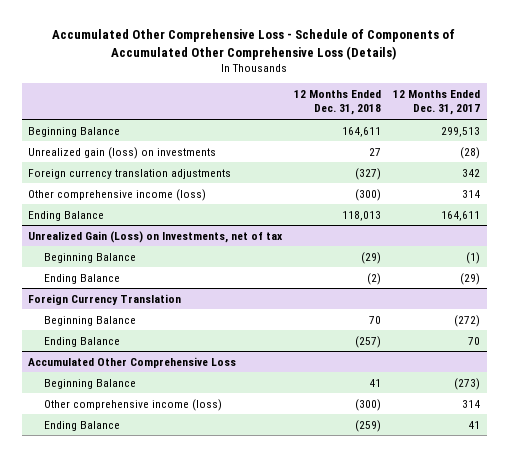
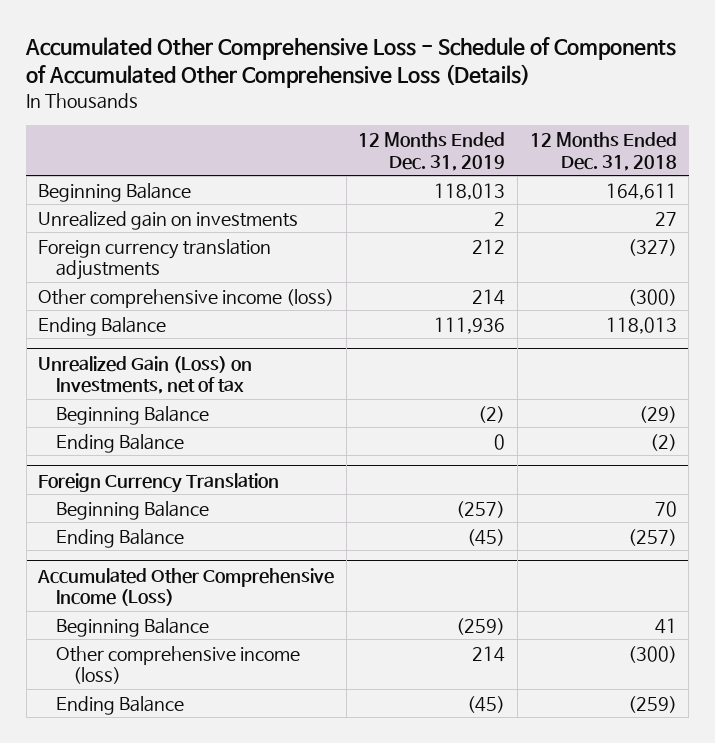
- | 12 Months Ended Dec. 31, 2018 | 12 Months Ended Dec. 31, 2017
+ | 12 Months Ended Dec. 31, 2019 | 12 Months Ended Dec. 31, 2018
- Unrealized gain (loss) on investments | 27 | (28)
+ Unrealized gain on investments | 2 | 27
- Accumulated Other Comprehensive Loss
+ Accumulated Other Comprehensive Income (Loss)

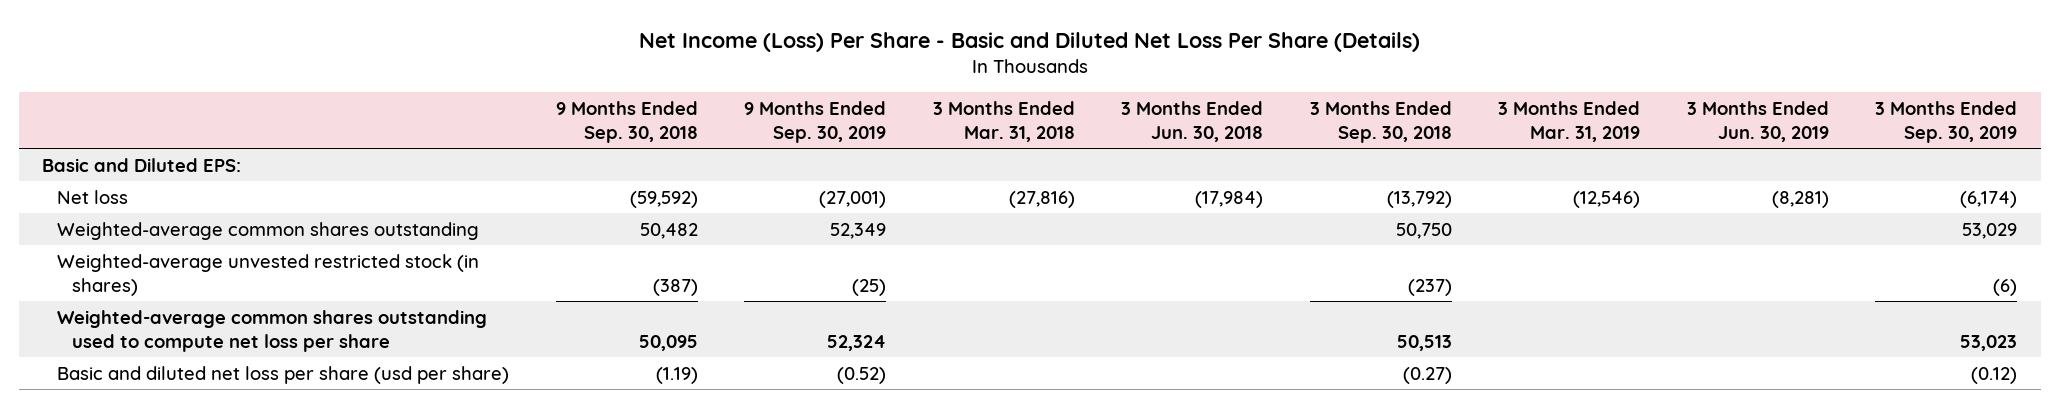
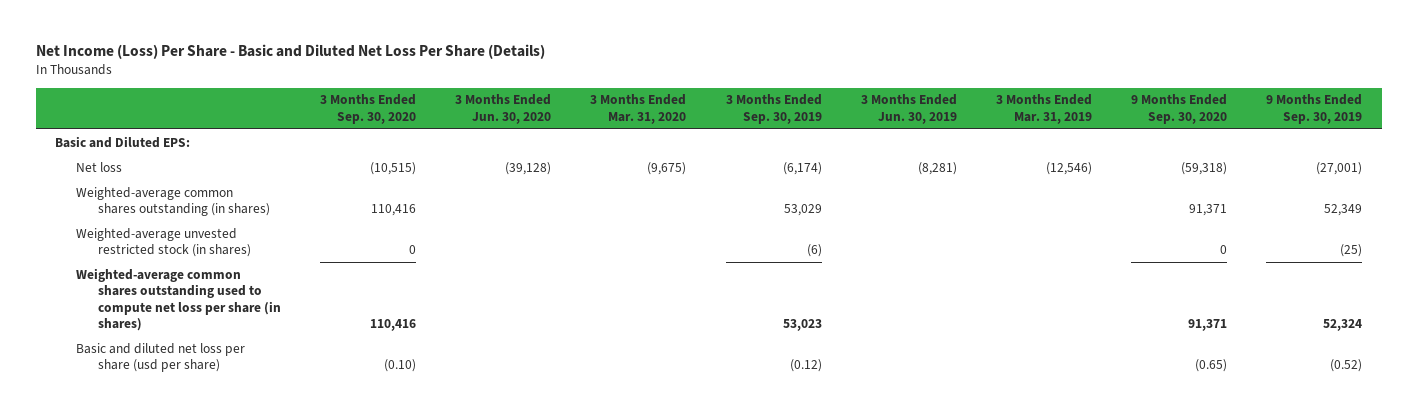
- | 9 Months Ended Sep. 30, 2018 | 9 Months Ended Sep. 30, 2019 | 3 Months Ended Mar. 31, 2018 | 3 Months Ended Jun. 30, 2018 | 3 Months Ended Sep. 30, 2018 | 3 Months Ended Mar. 31, 2019 | 3 Months Ended Jun. 30, 2019 | 3 Months Ended Sep. 30, 2019
+ | 3 Months Ended Sep. 30, 2020 | 3 Months Ended Jun. 30, 2020 | 3 Months Ended Mar. 31, 2020 | 3 Months Ended Sep. 30, 2019 | 3 Months Ended Jun. 30, 2019 | 3 Months Ended Mar. 31, 2019 | 9 Months Ended Sep. 30, 2020 | 9 Months Ended Sep. 30, 2019
- Weighted-average common shares outstanding | 50,482 | 52,349 | | | 50,750 | | | 53,029
+ Weighted-average common shares outstanding (in shares) | 110,416 | | | 53,029 | | | 91,371 | 52,349
- Weighted-average common shares outstanding used to compute net loss per share | 50,095 | 52,324 | | | 50,513 | | | 53,023
+ Weighted-average common shares outstanding used to compute net loss per share (in shares) | 110,416 | | | 53,023 | | | 91,371 | 52,324

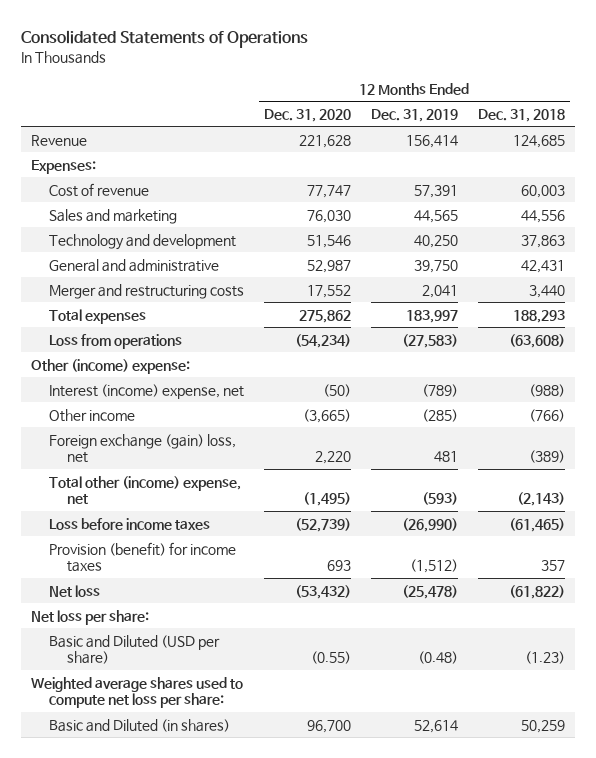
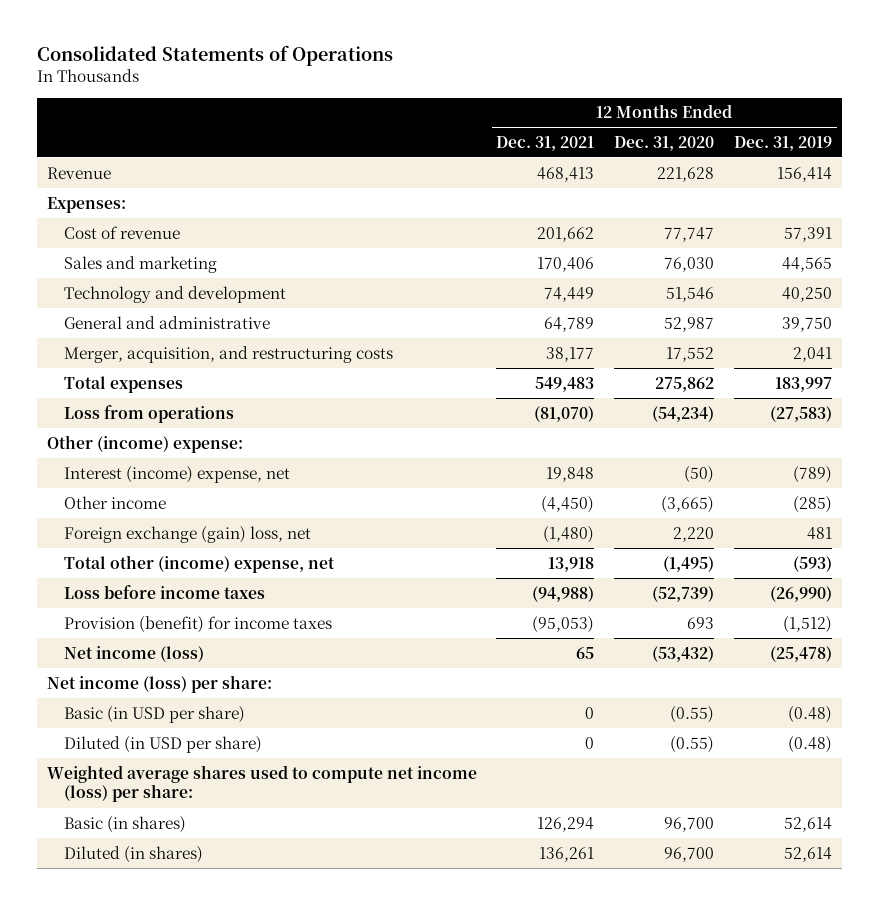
- | 12 Months Ended Dec. 31, 2020 | 12 Months Ended Dec. 31, 2019 | 12 Months Ended Dec. 31, 2018
+ | 12 Months Ended Dec. 31, 2021 | 12 Months Ended Dec. 31, 2020 | 12 Months Ended Dec. 31, 2019
- Merger and restructuring costs | 17,552 | 2,041 | 3,440
+ Merger, acquisition, and restructuring costs | 38,177 | 17,552 | 2,041
- Net loss | (53,432) | (25,478) | (61,822)
- Net loss per share:
- Basic and Diluted (USD per share) | (0.55) | (0.48) | (1.23)
- Weighted average shares used to compute net loss per share:
- Basic and Diluted (in shares) | 96,700 | 52,614 | 50,259
+ Net income (loss) | 65 | (53,432) | (25,478)
+ Net income (loss) per share:
+ Basic (in USD per share) | 0 | (0.55) | (0.48)
+ Diluted (in USD per share) | 0 | (0.55) | (0.48)
+ Weighted average shares used to compute net income (loss) per share:
+ Basic (in shares) | 126,294 | 96,700 | 52,614
+ Diluted (in shares) | 136,261 | 96,700 | 52,614

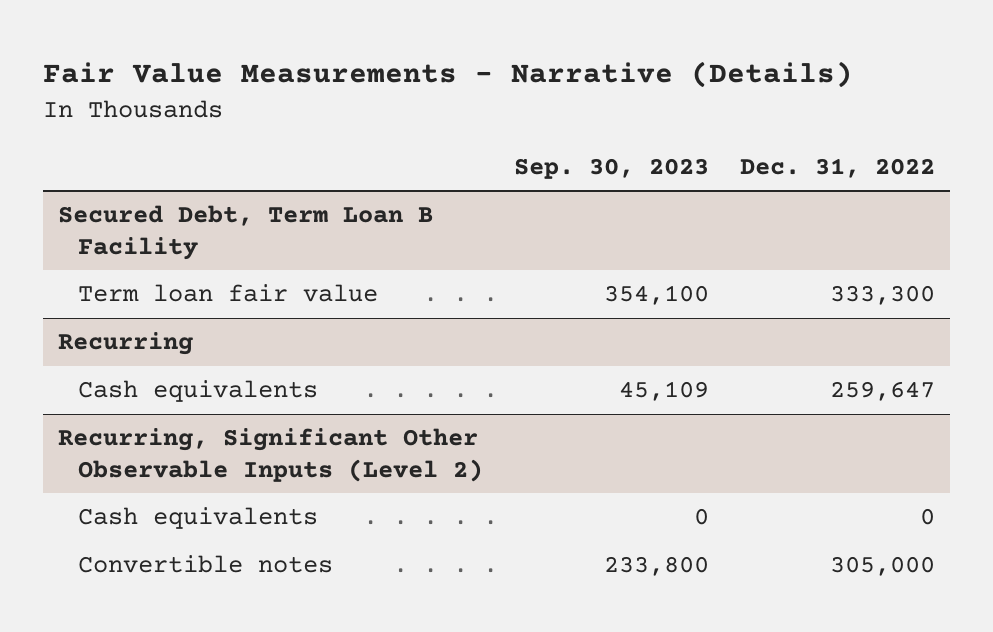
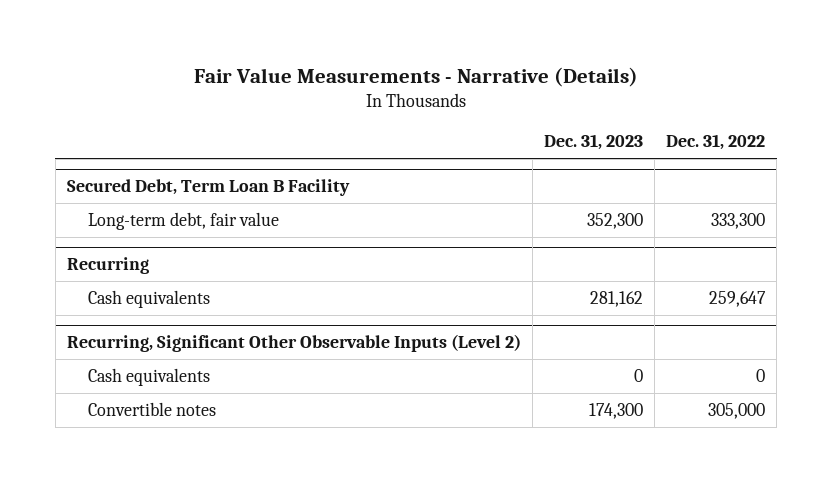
- | Sep. 30, 2023 | Dec. 31, 2022
+ | Dec. 31, 2023 | Dec. 31, 2022
@ Secured Debt, Term Loan B Facility
- Term loan fair value | 354,100 | 333,300
+ Long-term debt, fair value | 352,300 | 333,300

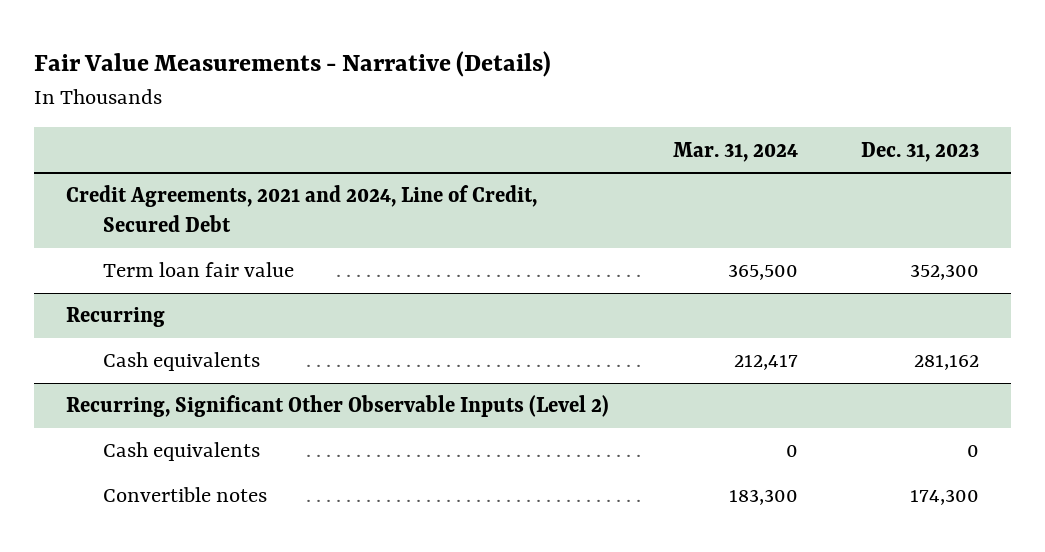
- | Dec. 31, 2023 | Dec. 31, 2022
+ | Mar. 31, 2024 | Dec. 31, 2023
- Secured Debt, Term Loan B Facility
- Long-term debt, fair value | 352,300 | 333,300
+ Credit Agreements, 2021 and 2024, Line of Credit, Secured Debt
+ Term loan fair value | 365,500 | 352,300

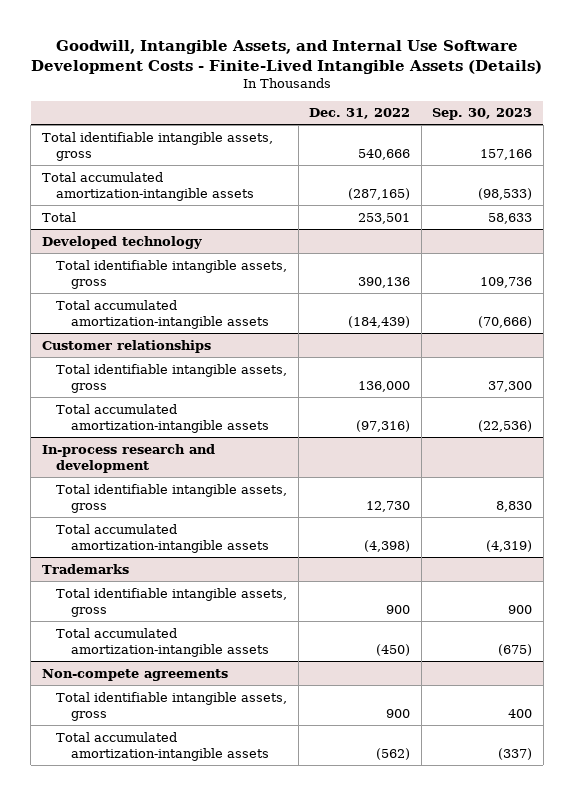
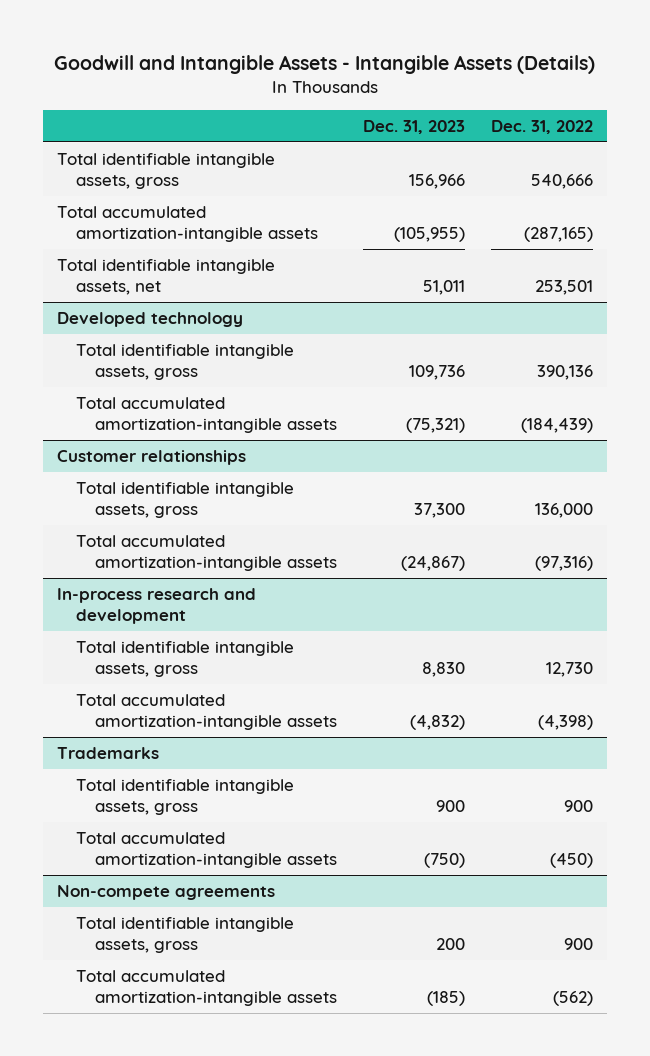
- Goodwill, Intangible Assets, and Internal Use Software Development Costs - Finite-Lived Intangible Assets (Details)
+ Goodwill and Intangible Assets - Intangible Assets (Details)
- | Dec. 31, 2022 | Sep. 30, 2023
+ | Dec. 31, 2023 | Dec. 31, 2022
- Total | 253,501 | 58,633
+ Total identifiable intangible assets, net | 51,011 | 253,501

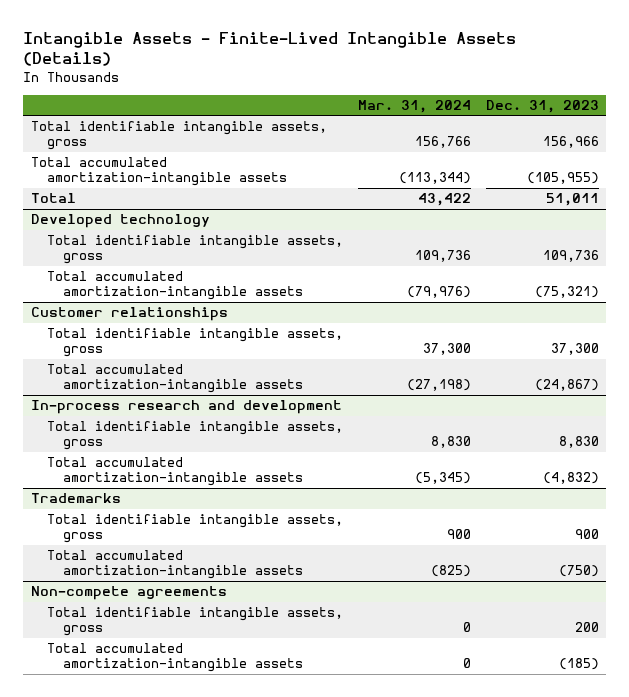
- Goodwill and Intangible Assets - Intangible Assets (Details)
+ Intangible Assets - Finite-Lived Intangible Assets (Details)
- | Dec. 31, 2023 | Dec. 31, 2022
+ | Mar. 31, 2024 | Dec. 31, 2023
- Total identifiable intangible assets, net | 51,011 | 253,501
+ Total | 43,422 | 51,011

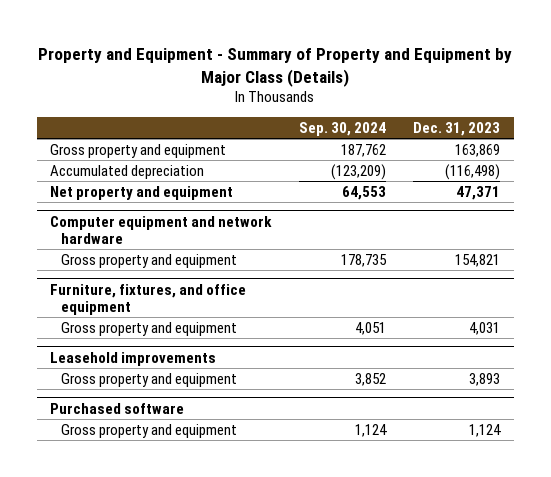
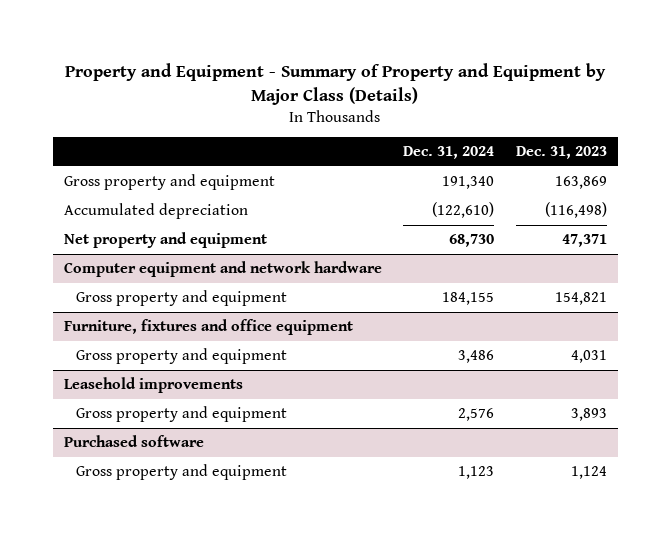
- | Sep. 30, 2024 | Dec. 31, 2023
+ | Dec. 31, 2024 | Dec. 31, 2023
- Furniture, fixtures, and office equipment
+ Furniture, fixtures and office equipment

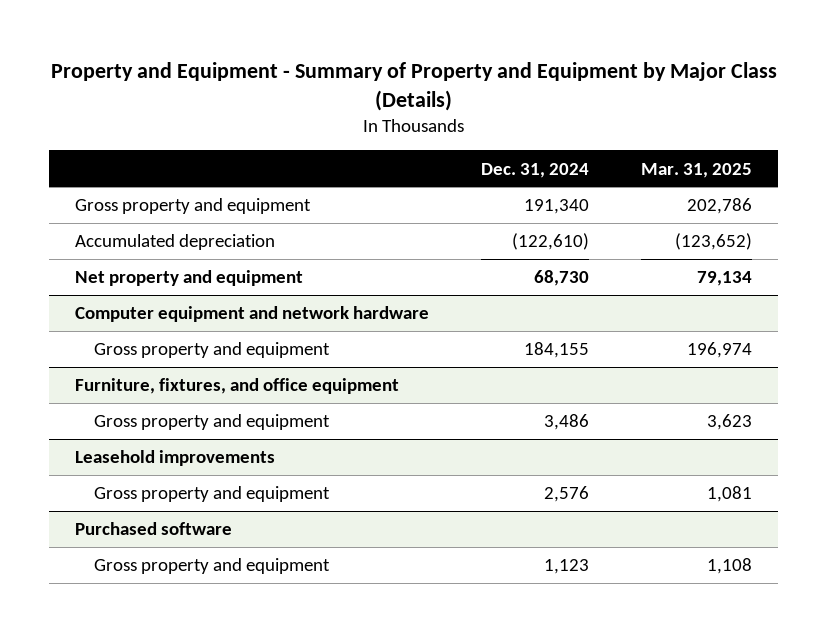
- | Dec. 31, 2024 | Dec. 31, 2023
+ | Dec. 31, 2024 | Mar. 31, 2025
- Furniture, fixtures and office equipment
+ Furniture, fixtures, and office equipment

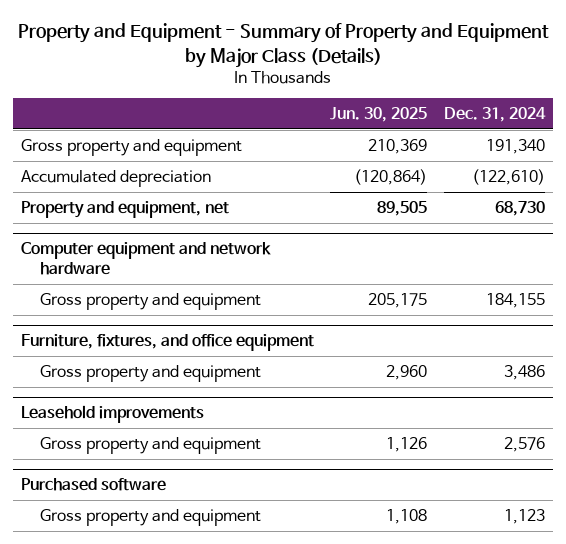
- | Dec. 31, 2024 | Mar. 31, 2025
+ | Jun. 30, 2025 | Dec. 31, 2024
- Net property and equipment | 68,730 | 79,134
+ Property and equipment, net | 89,505 | 68,730

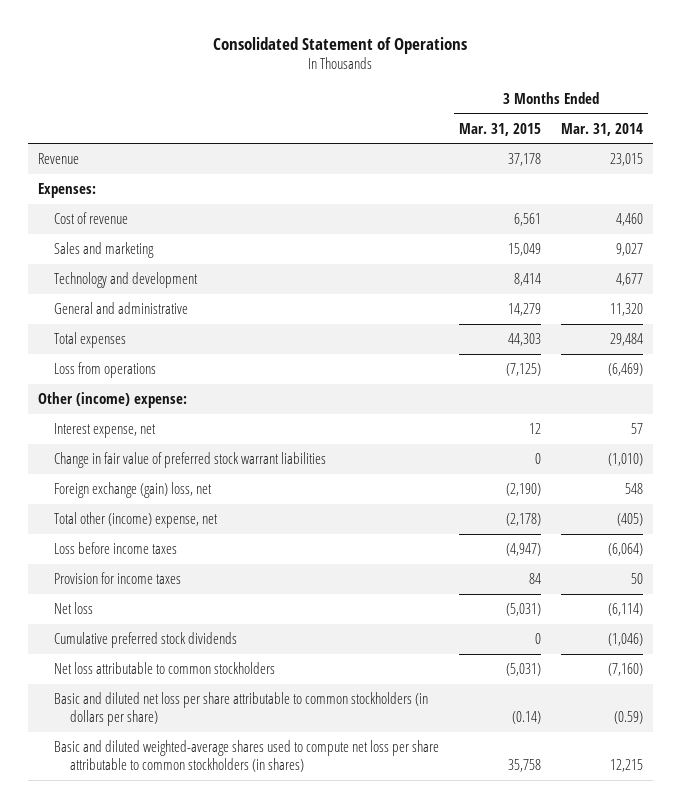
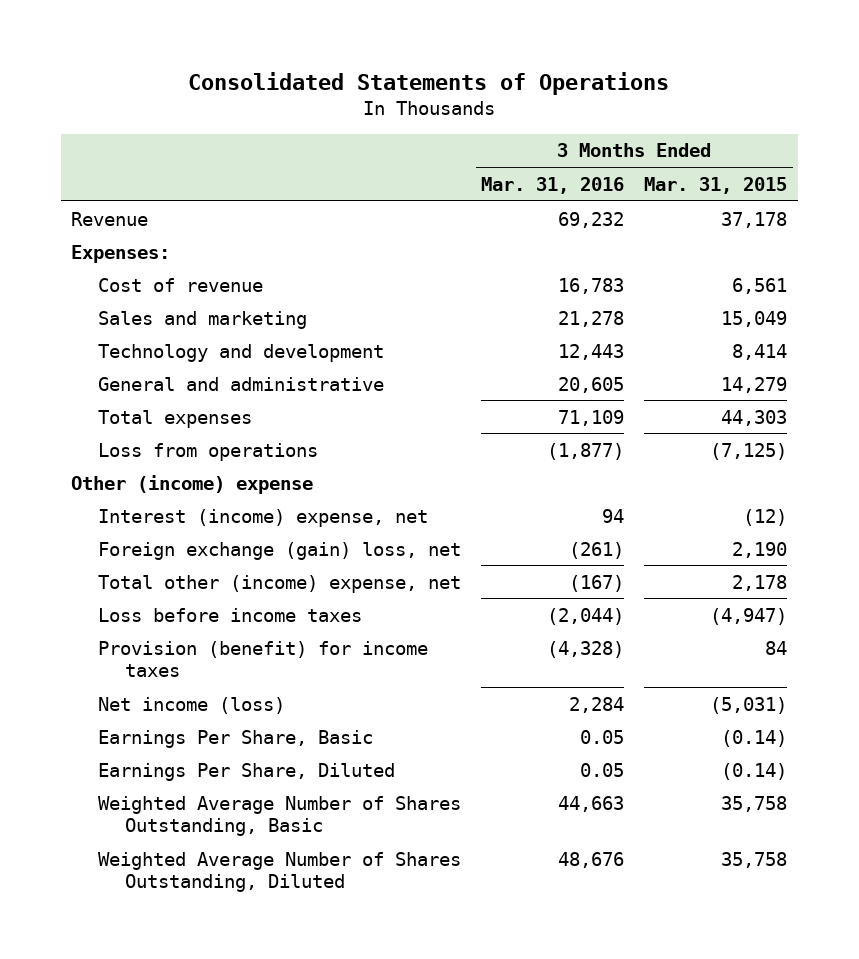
- Consolidated Statement of Operations
+ Consolidated Statements of Operations
- | 3 Months Ended Mar. 31, 2015 | 3 Months Ended Mar. 31, 2014
+ | 3 Months Ended Mar. 31, 2016 | 3 Months Ended Mar. 31, 2015
- Other (income) expense:
- Interest expense, net | 12 | 57
- Change in fair value of preferred stock warrant liabilities | 0 | (1,010)
- Foreign exchange (gain) loss, net | (2,190) | 548
- Total other (income) expense, net | (2,178) | (405)
+ Other (income) expense
+ Interest (income) expense, net | 94 | (12)
+ Foreign exchange (gain) loss, net | (261) | 2,190
+ Total other (income) expense, net | (167) | 2,178
- Provision for income taxes | 84 | 50
- Net loss | (5,031) | (6,114)
- Cumulative preferred stock dividends | 0 | (1,046)
- Net loss attributable to common stockholders | (5,031) | (7,160)
- Basic and diluted net loss per share attributable to common stockholders (in dollars per share) | (0.14) | (0.59)
- Basic and diluted weighted-average shares used to compute net loss per share attributable to common stockholders (in shares) | 35,758 | 12,215
+ Provision (benefit) for income taxes | (4,328) | 84
+ Net income (loss) | 2,284 | (5,031)
+ Earnings Per Share, Basic | 0.05 | (0.14)
+ Earnings Per Share, Diluted | 0.05 | (0.14)
+ Weighted Average Number of Shares Outstanding, Basic | 44,663 | 35,758
+ Weighted Average Number of Shares Outstanding, Diluted | 48,676 | 35,758

